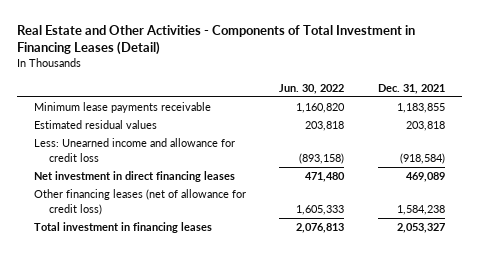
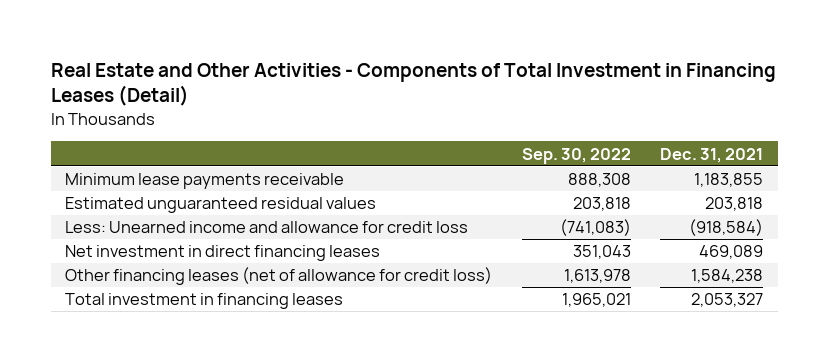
- | Jun. 30, 2022 | Dec. 31, 2021
+ | Sep. 30, 2022 | Dec. 31, 2021
- Estimated residual values | 203,818 | 203,818
+ Estimated unguaranteed residual values | 203,818 | 203,818

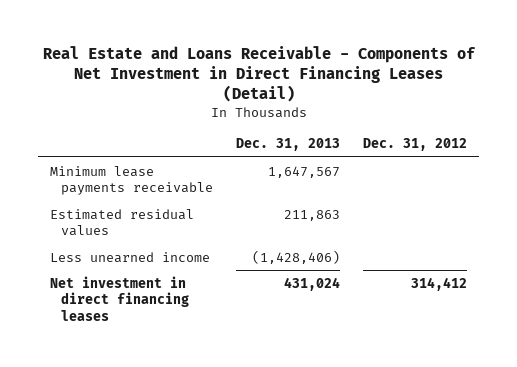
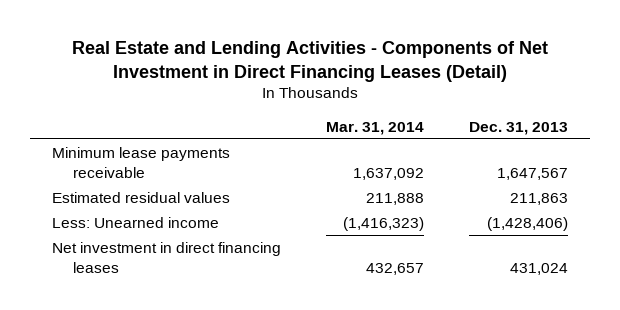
- Real Estate and Loans Receivable - Components of Net Investment in Direct Financing Leases (Detail)
+ Real Estate and Lending Activities - Components of Net Investment in Direct Financing Leases (Detail)
- | Dec. 31, 2013 | Dec. 31, 2012
+ | Mar. 31, 2014 | Dec. 31, 2013
- Less unearned income | (1,428,406) |
+ Less: Unearned income | (1,416,323) | (1,428,406)

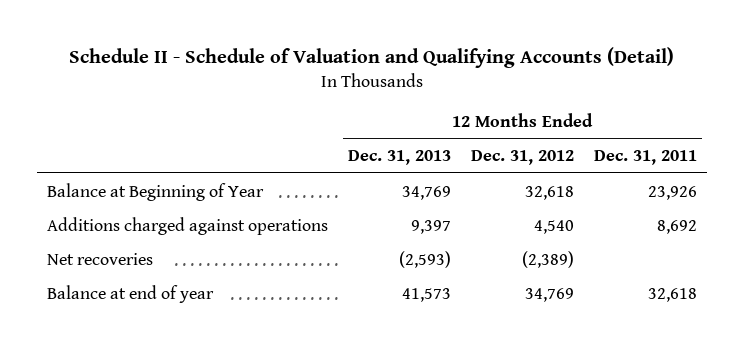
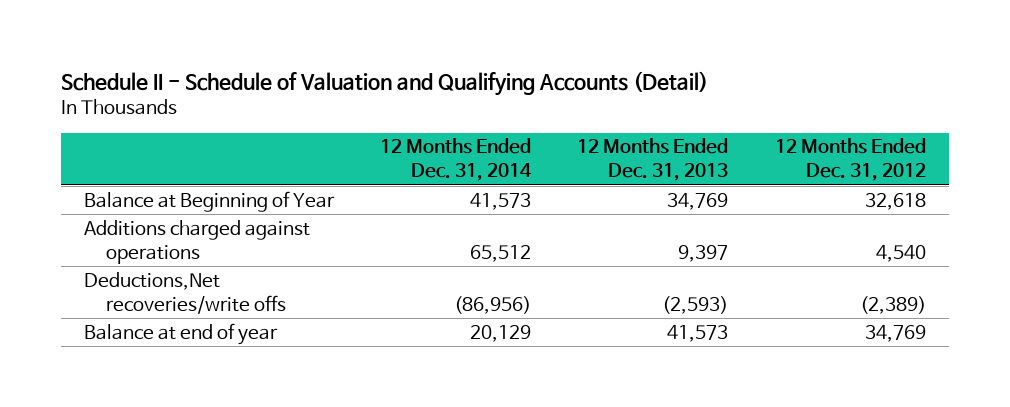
- | 12 Months Ended Dec. 31, 2013 | 12 Months Ended Dec. 31, 2012 | 12 Months Ended Dec. 31, 2011
+ | 12 Months Ended Dec. 31, 2014 | 12 Months Ended Dec. 31, 2013 | 12 Months Ended Dec. 31, 2012
- Net recoveries | (2,593) | (2,389) |
+ Deductions,Net recoveries/write offs | (86,956) | (2,593) | (2,389)

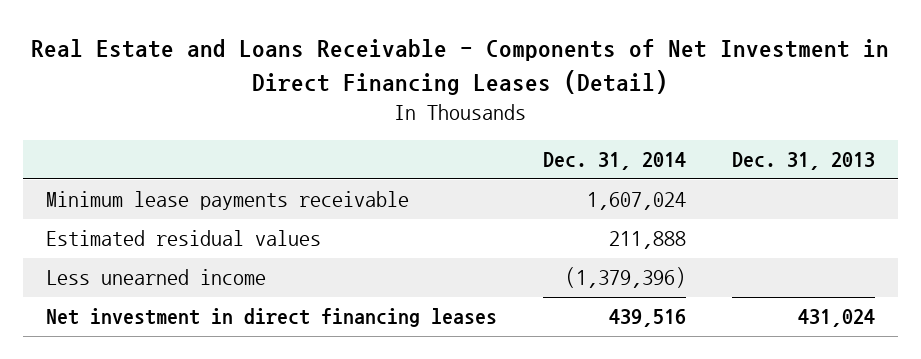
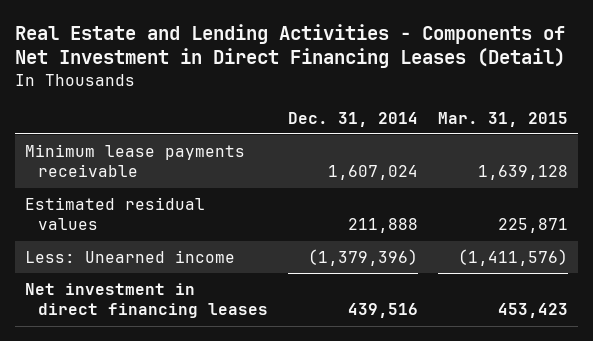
- Real Estate and Loans Receivable - Components of Net Investment in Direct Financing Leases (Detail)
+ Real Estate and Lending Activities - Components of Net Investment in Direct Financing Leases (Detail)
- | Dec. 31, 2014 | Dec. 31, 2013
+ | Dec. 31, 2014 | Mar. 31, 2015
- Less unearned income | (1,379,396) |
+ Less: Unearned income | (1,379,396) | (1,411,576)

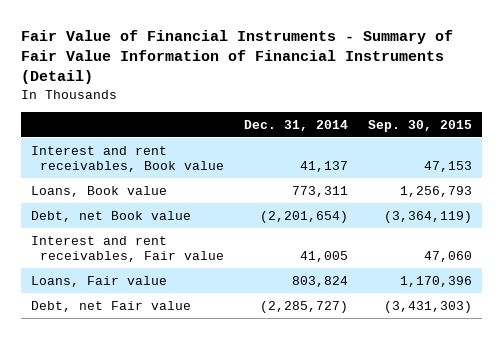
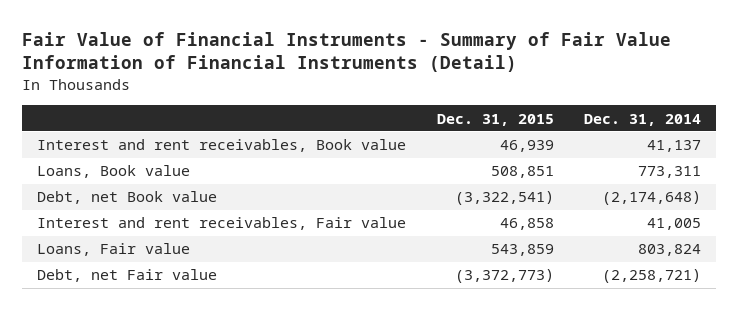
- | Dec. 31, 2014 | Sep. 30, 2015
+ | Dec. 31, 2015 | Dec. 31, 2014
- Debt, net Book value | (2,201,654) | (3,364,119)
+ Debt, net Book value | (3,322,541) | (2,174,648)
- Debt, net Fair value | (2,285,727) | (3,431,303)
+ Debt, net Fair value | (3,372,773) | (2,258,721)

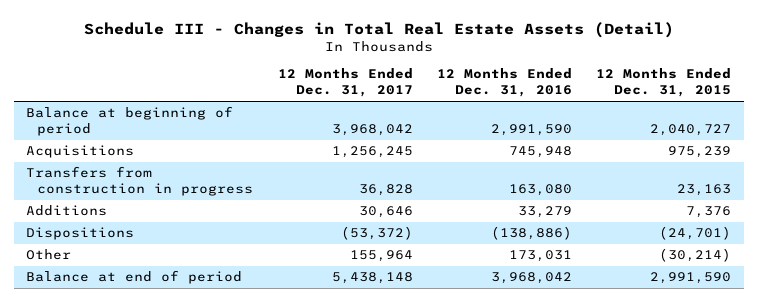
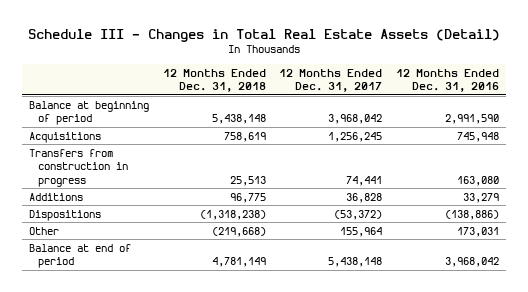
- | 12 Months Ended Dec. 31, 2017 | 12 Months Ended Dec. 31, 2016 | 12 Months Ended Dec. 31, 2015
+ | 12 Months Ended Dec. 31, 2018 | 12 Months Ended Dec. 31, 2017 | 12 Months Ended Dec. 31, 2016
- Transfers from construction in progress | 36,828 | 163,080 | 23,163
- Additions | 30,646 | 33,279 | 7,376
+ Transfers from construction in progress | 25,513 | 74,441 | 163,080
+ Additions | 96,775 | 36,828 | 33,279

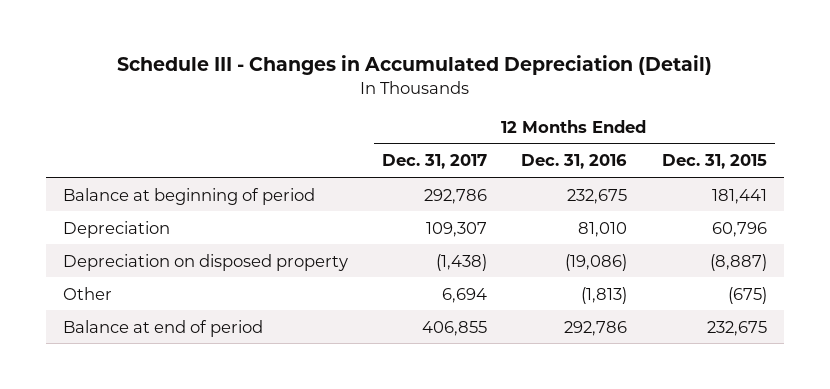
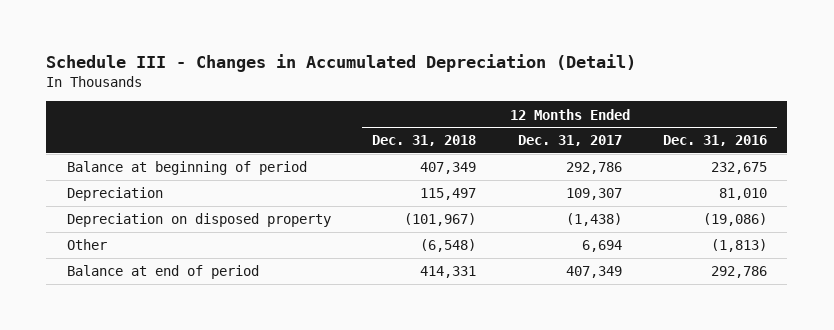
- | 12 Months Ended Dec. 31, 2017 | 12 Months Ended Dec. 31, 2016 | 12 Months Ended Dec. 31, 2015
+ | 12 Months Ended Dec. 31, 2018 | 12 Months Ended Dec. 31, 2017 | 12 Months Ended Dec. 31, 2016
- Balance at end of period | 406,855 | 292,786 | 232,675
+ Balance at end of period | 414,331 | 407,349 | 292,786

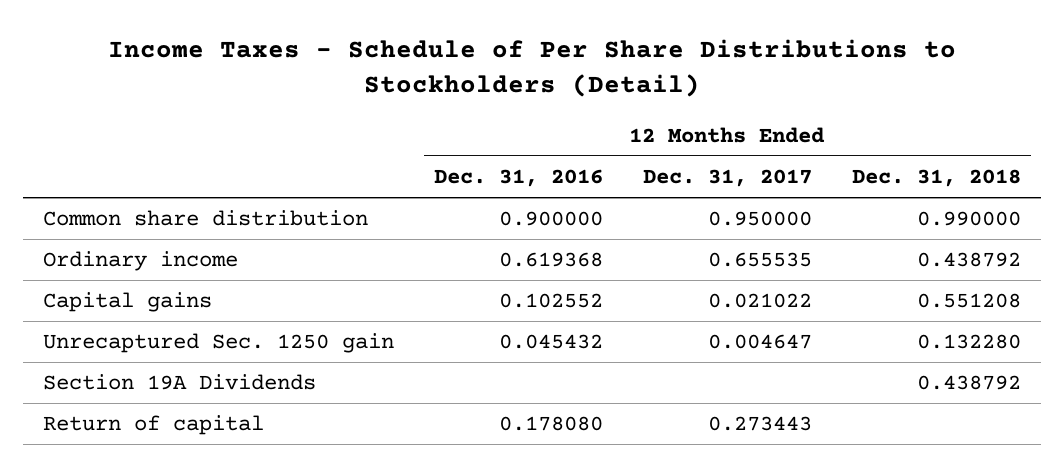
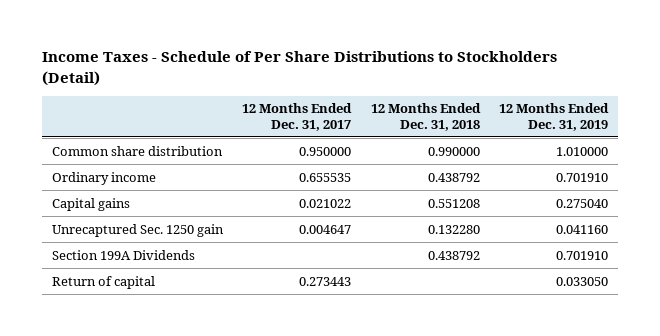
- | 12 Months Ended Dec. 31, 2016 | 12 Months Ended Dec. 31, 2017 | 12 Months Ended Dec. 31, 2018
+ | 12 Months Ended Dec. 31, 2017 | 12 Months Ended Dec. 31, 2018 | 12 Months Ended Dec. 31, 2019
- Section 19A Dividends | | | 0.438792
+ Section 199A Dividends | | 0.438792 | 0.701910

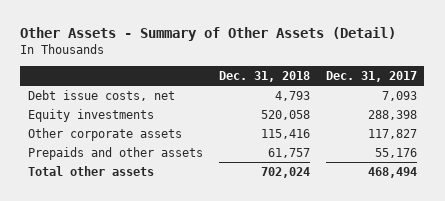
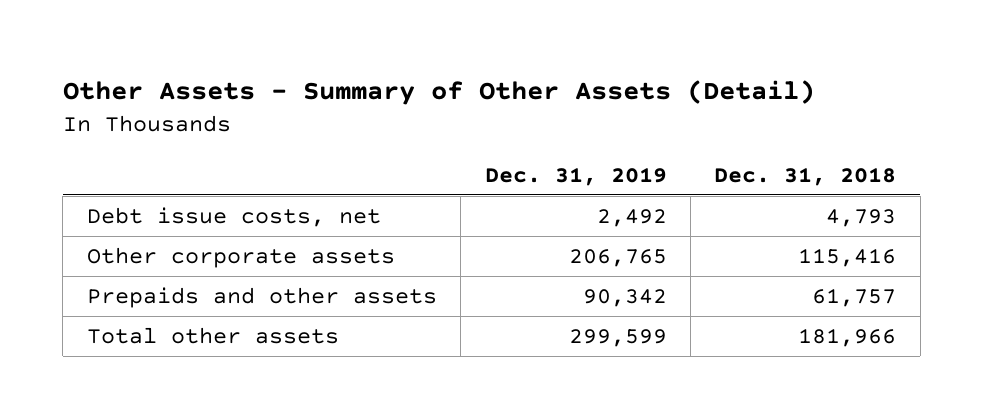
- | Dec. 31, 2018 | Dec. 31, 2017
+ | Dec. 31, 2019 | Dec. 31, 2018
- Equity investments | 520,058 | 288,398
- Total other assets | 702,024 | 468,494
+ Total other assets | 299,599 | 181,966

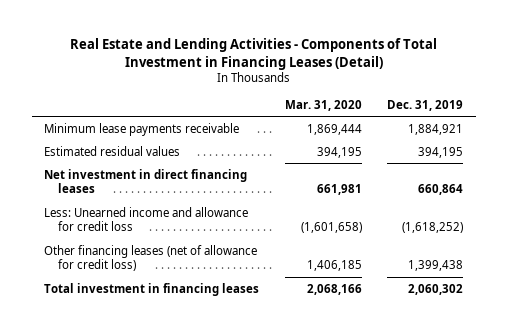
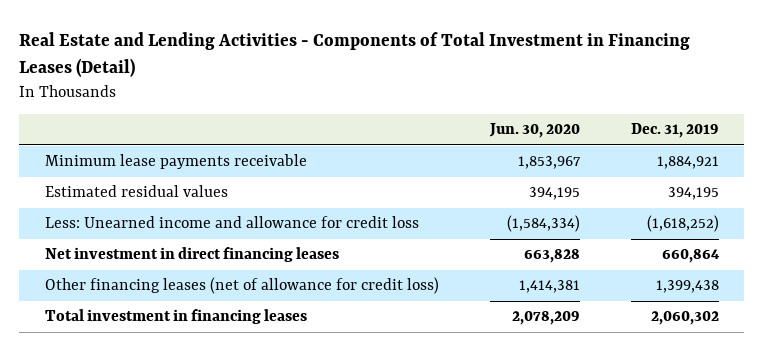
- | Mar. 31, 2020 | Dec. 31, 2019
+ | Jun. 30, 2020 | Dec. 31, 2019
moved down: Net investment in direct financing leases | 663,828 | 660,864

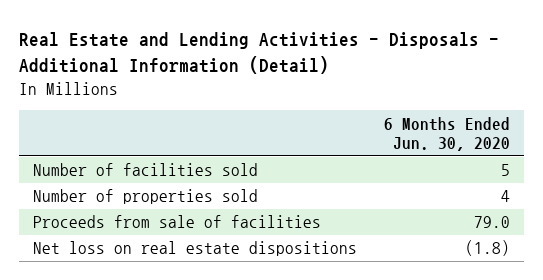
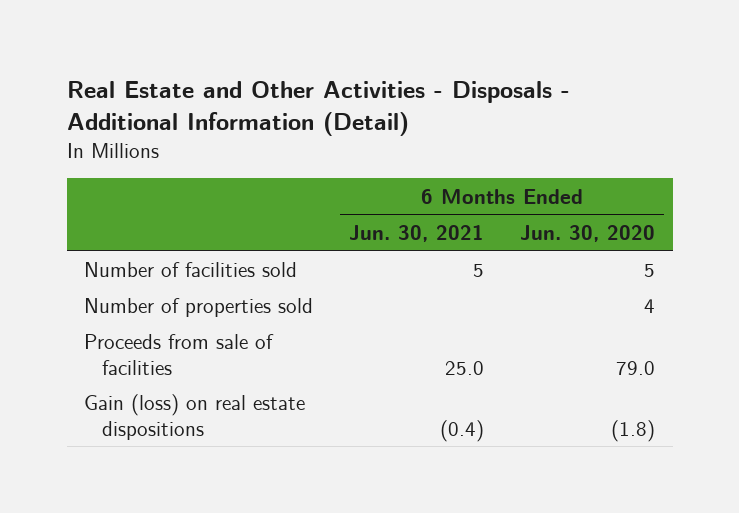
- Real Estate and Lending Activities - Disposals - Additional Information (Detail)
+ Real Estate and Other Activities - Disposals - Additional Information (Detail)
- | 6 Months Ended Jun. 30, 2020
+ | 6 Months Ended Jun. 30, 2021 | 6 Months Ended Jun. 30, 2020
- Net loss on real estate dispositions | (1.8)
+ Gain (loss) on real estate dispositions | (0.4) | (1.8)

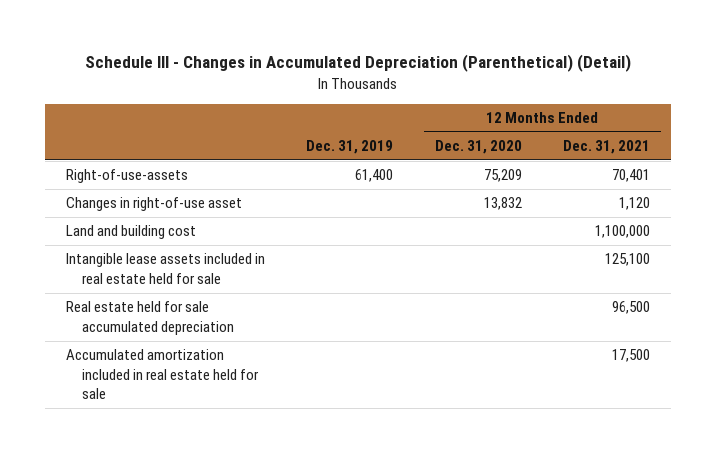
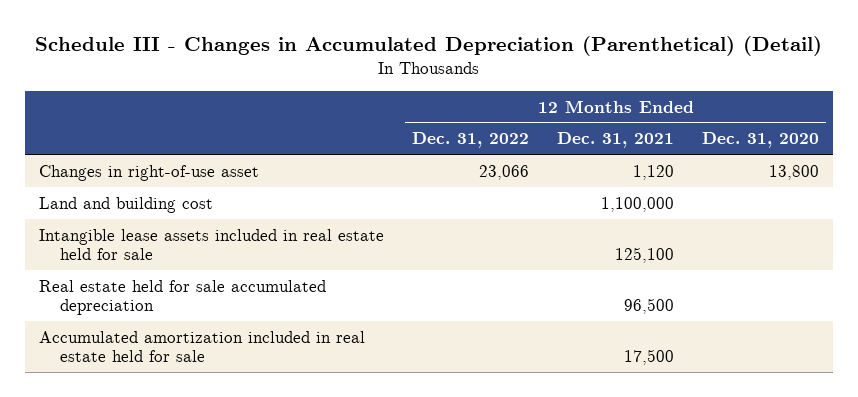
- | Dec. 31, 2019 | 12 Months Ended Dec. 31, 2020 | 12 Months Ended Dec. 31, 2021
+ | 12 Months Ended Dec. 31, 2022 | 12 Months Ended Dec. 31, 2021 | 12 Months Ended Dec. 31, 2020
- Right-of-use-assets | 61,400 | 75,209 | 70,401
- Changes in right-of-use asset | | 13,832 | 1,120
+ Changes in right-of-use asset | 23,066 | 1,120 | 13,800

